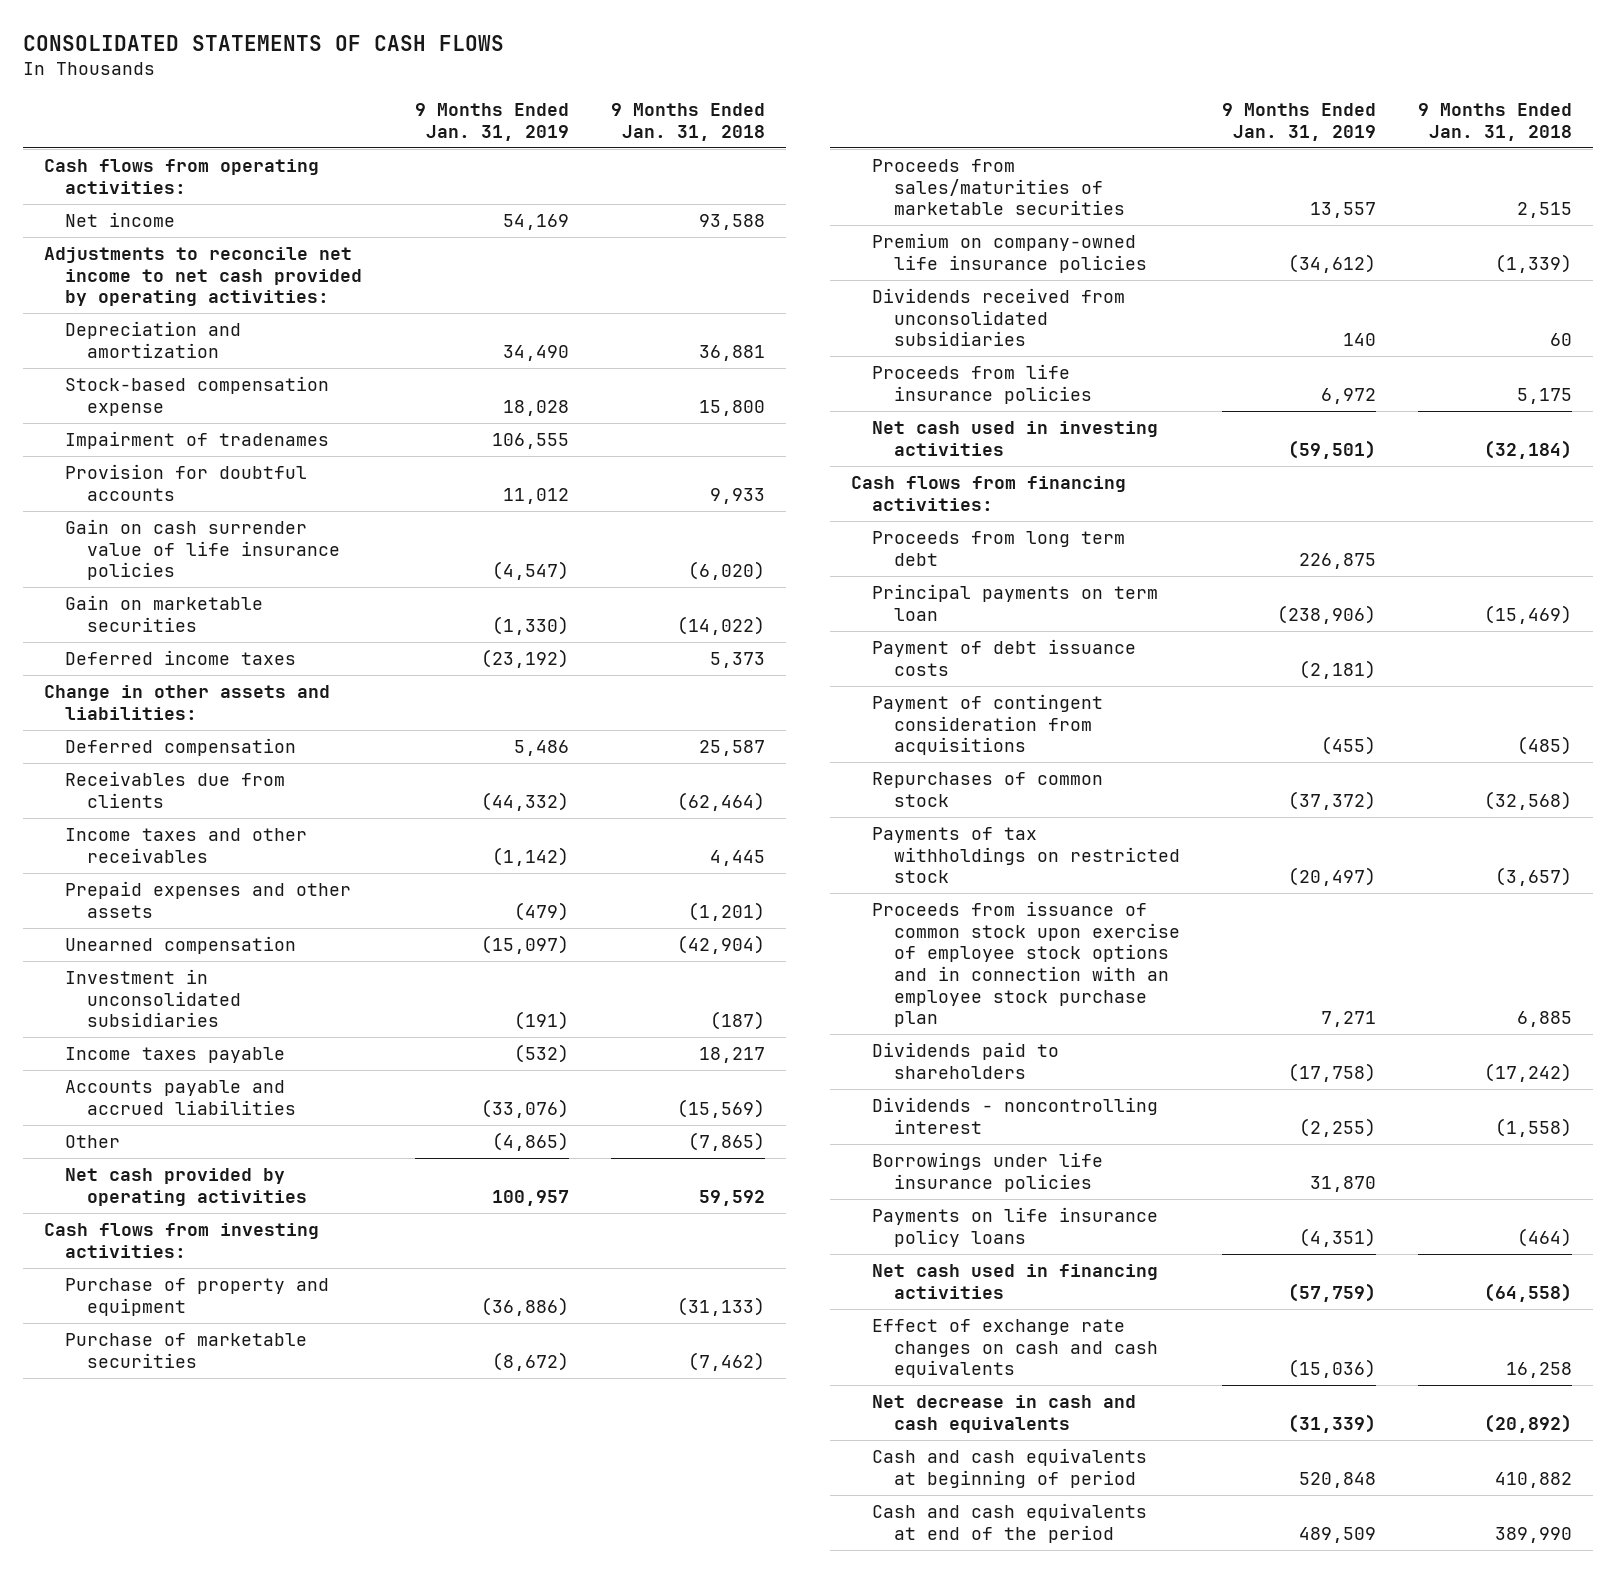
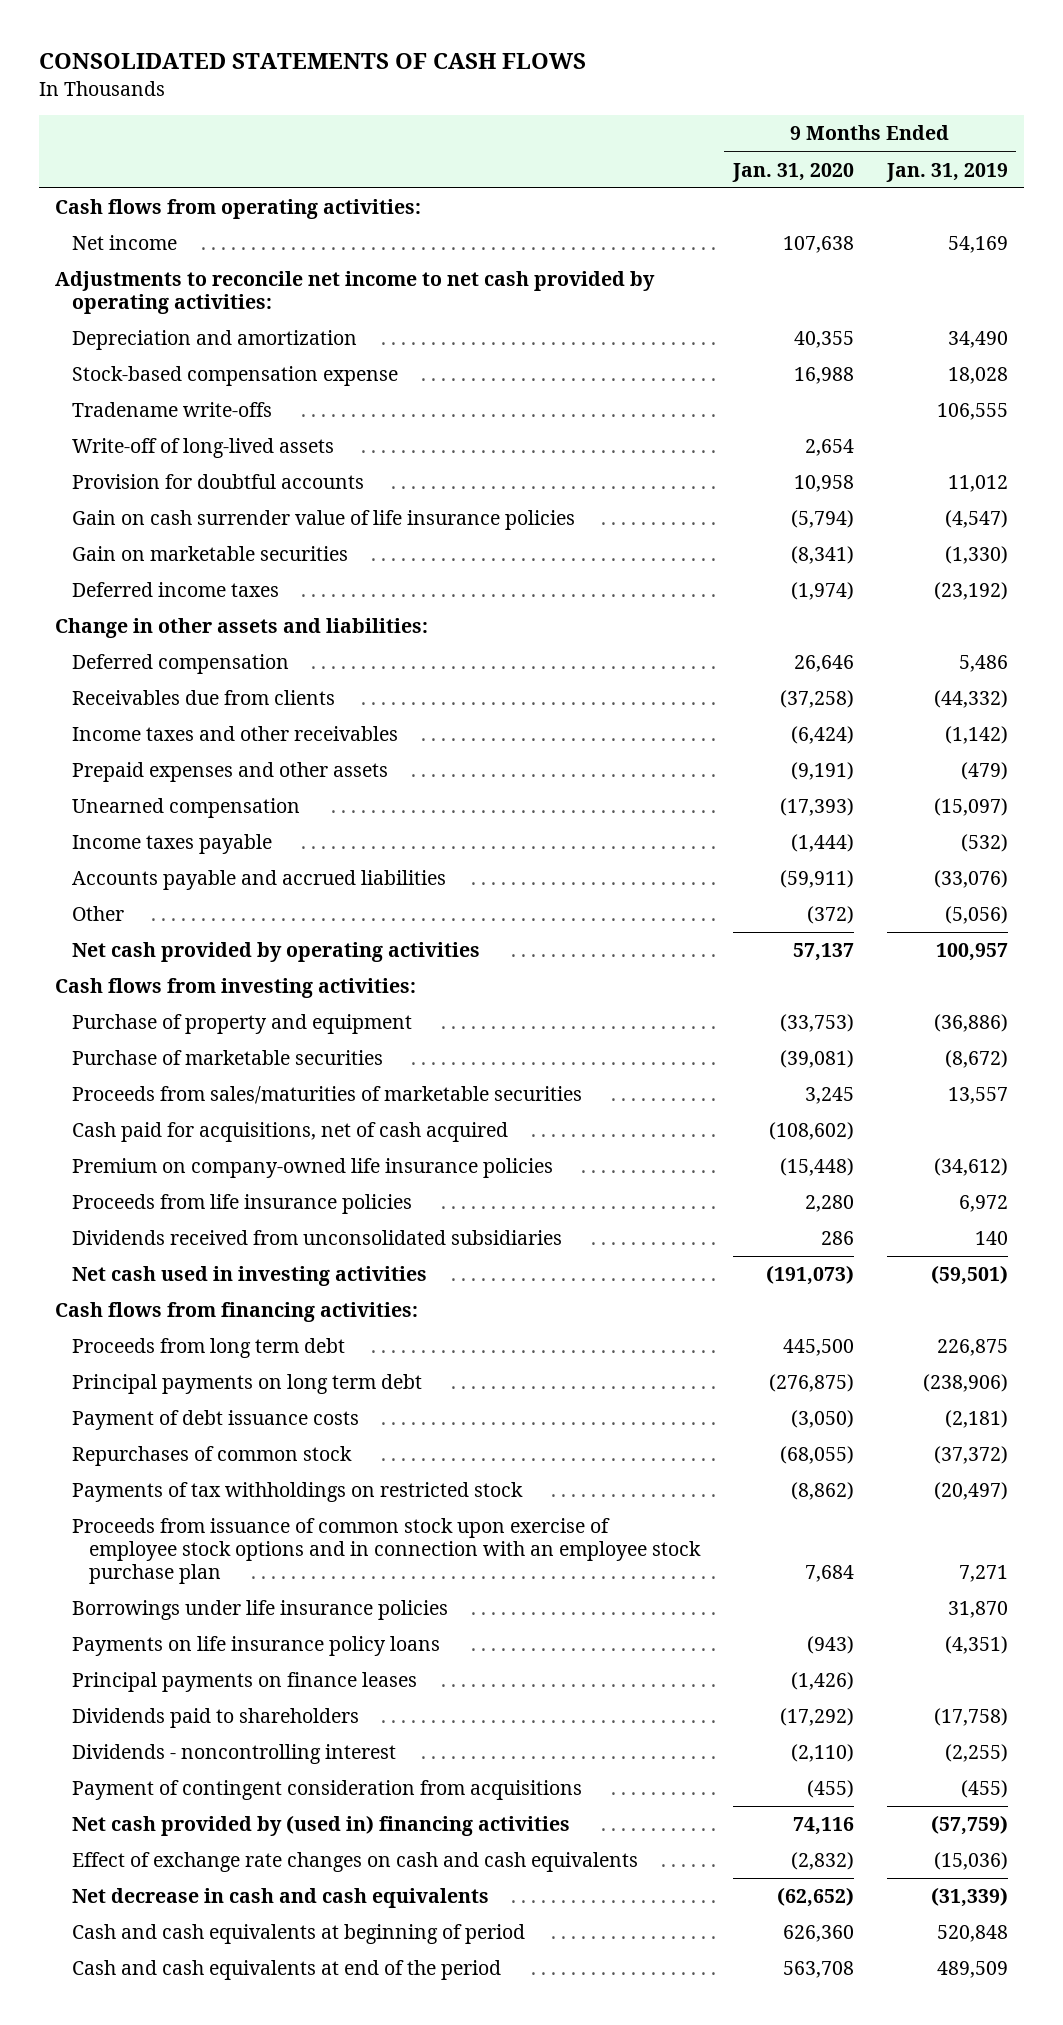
- | 9 Months Ended Jan. 31, 2019 | 9 Months Ended Jan. 31, 2018
+ | 9 Months Ended Jan. 31, 2020 | 9 Months Ended Jan. 31, 2019
- Impairment of tradenames | 106,555 |
+ Tradename write-offs | | 106,555
+ Write-off of long-lived assets | 2,654 |
- Investment in unconsolidated subsidiaries | (191) | (187)
- Other | (4,865) | (7,865)
+ Other | (372) | (5,056)
+ Cash paid for acquisitions, net of cash acquired | (108,602) |
moved down: Dividends received from unconsolidated subsidiaries | 286 | 140
- Principal payments on term loan | (238,906) | (15,469)
+ Principal payments on long term debt | (276,875) | (238,906)
- Net cash used in financing activities | (57,759) | (64,558)
+ Principal payments on finance leases | (1,426) |
moved down: Dividends paid to shareholders | (17,292) | (17,758)
moved down: Dividends - noncontrolling interest | (2,110) | (2,255)
moved down: Payment of contingent consideration from acquisitions | (455) | (455)
+ Net cash provided by (used in) financing activities | 74,116 | (57,759)

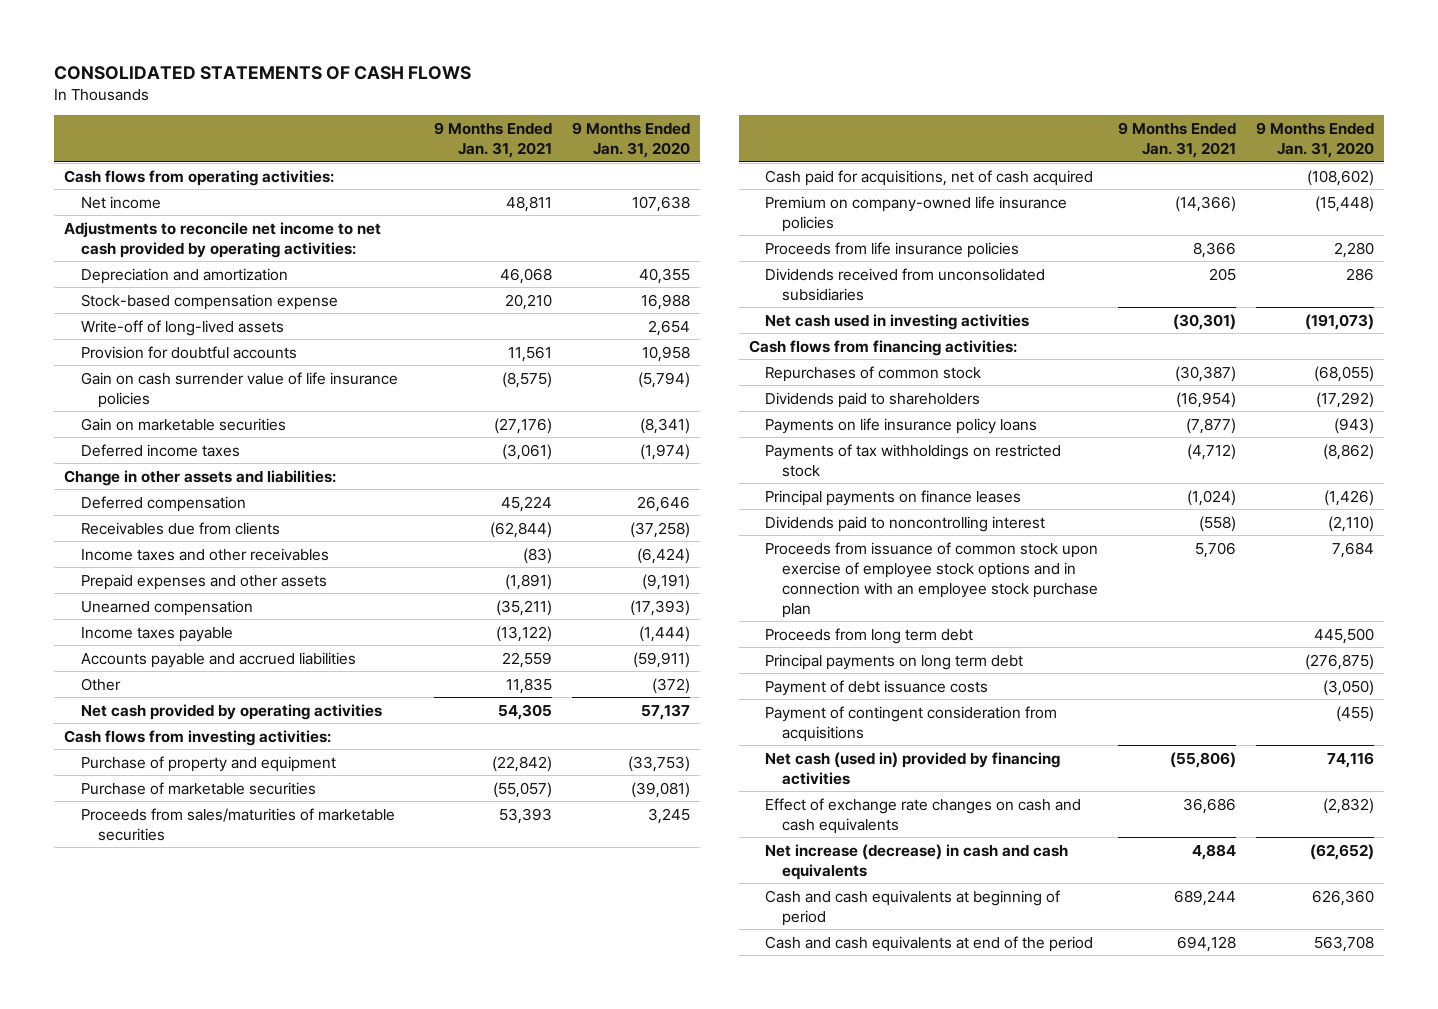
- | 9 Months Ended Jan. 31, 2020 | 9 Months Ended Jan. 31, 2019
+ | 9 Months Ended Jan. 31, 2021 | 9 Months Ended Jan. 31, 2020
- Tradename write-offs | | 106,555
- Borrowings under life insurance policies | | 31,870
moved up: Dividends paid to shareholders | (16,954) | (17,292)
moved down: Payments of tax withholdings on restricted stock | (4,712) | (8,862)
- Dividends - noncontrolling interest | (2,110) | (2,255)
+ Dividends paid to noncontrolling interest | (558) | (2,110)
moved down: Proceeds from issuance of common stock upon exercise of employee stock options and in connection with an employee stock purchase plan | 5,706 | 7,684
moved down: Proceeds from long term debt | | 445,500
moved down: Principal payments on long term debt | | (276,875)
moved down: Payment of debt issuance costs | | (3,050)
- Net cash provided by (used in) financing activities | 74,116 | (57,759)
+ Net cash (used in) provided by financing activities | (55,806) | 74,116
- Net decrease in cash and cash equivalents | (62,652) | (31,339)
+ Net increase (decrease) in cash and cash equivalents | 4,884 | (62,652)

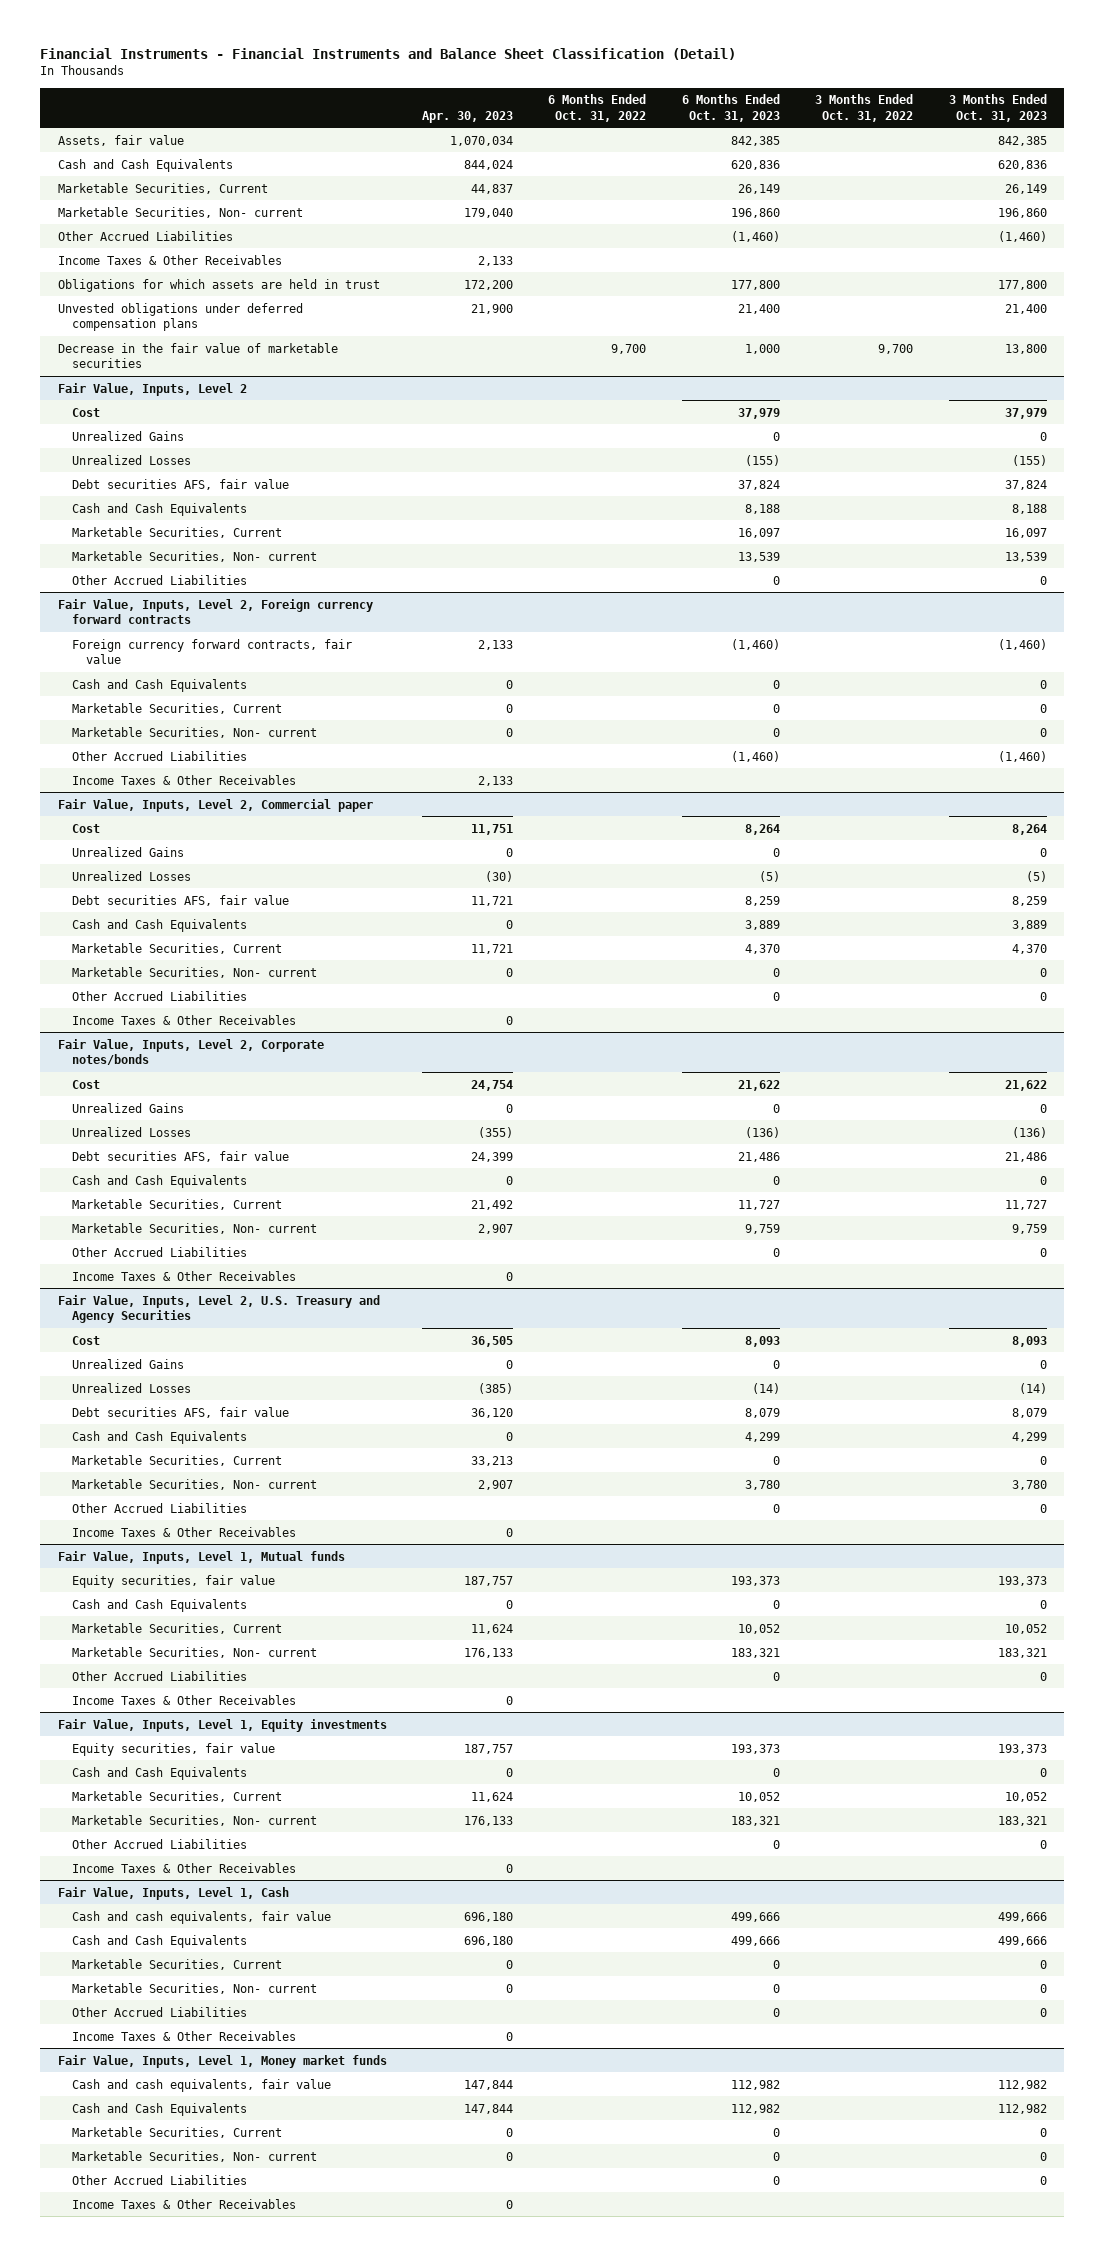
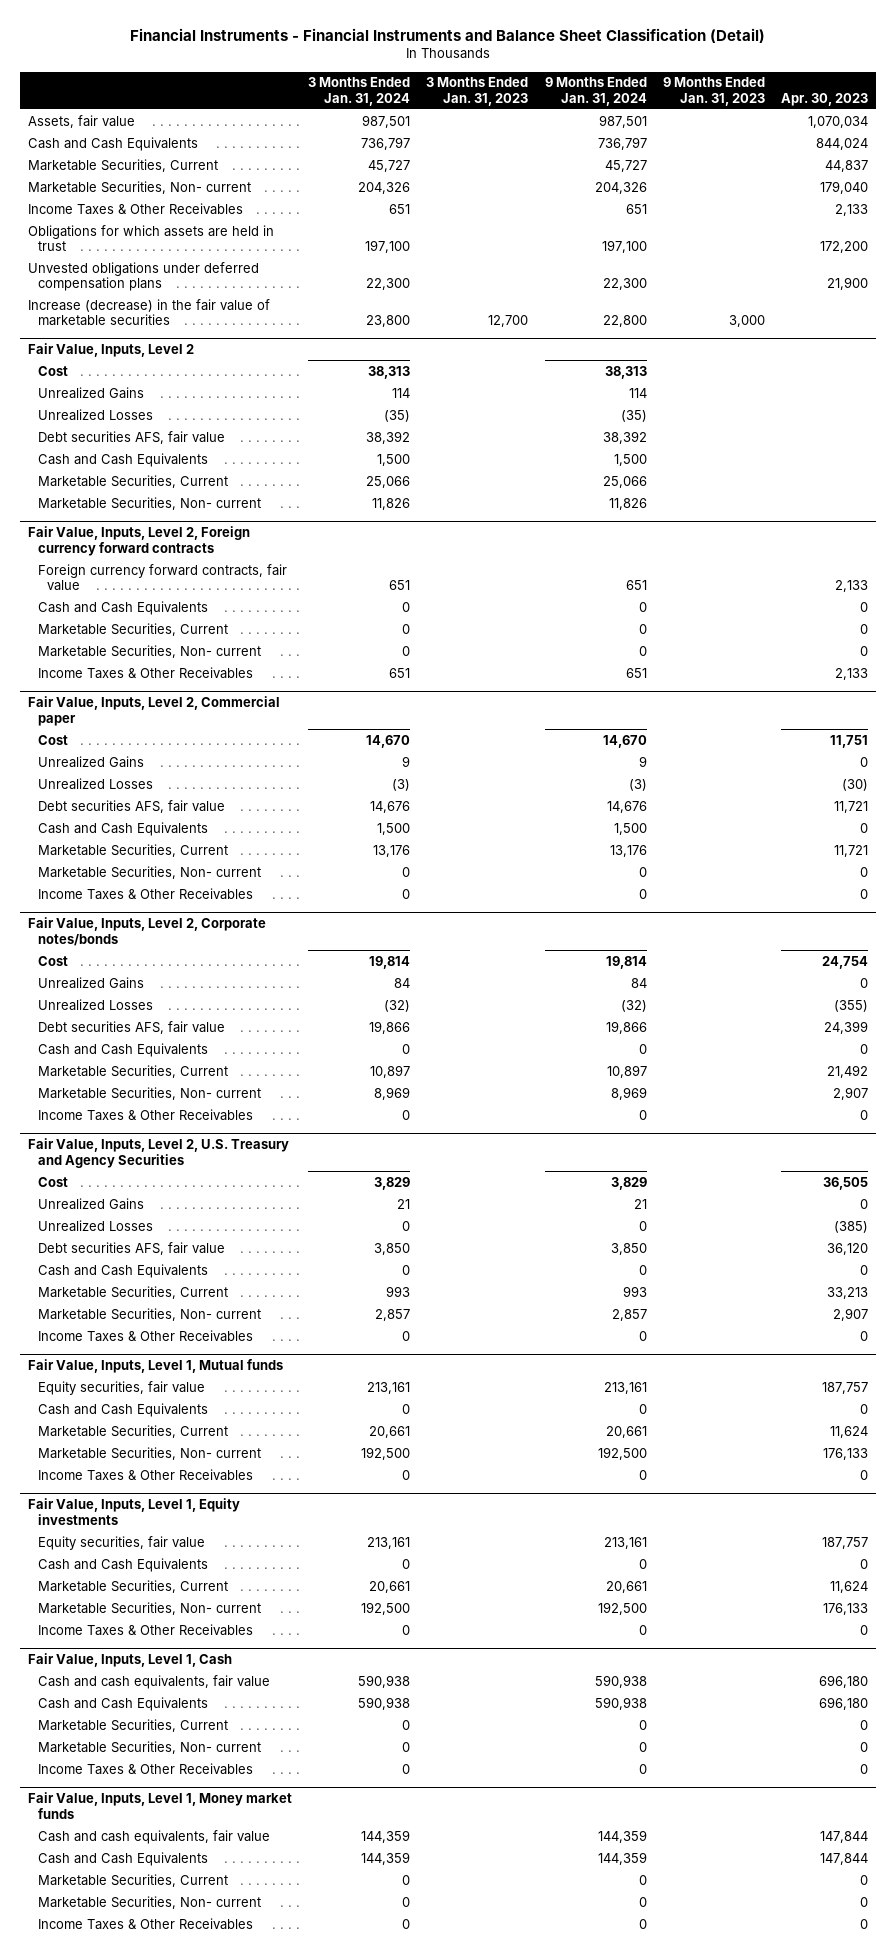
- | Apr. 30, 2023 | 6 Months Ended Oct. 31, 2022 | 6 Months Ended Oct. 31, 2023 | 3 Months Ended Oct. 31, 2022 | 3 Months Ended Oct. 31, 2023
+ | 3 Months Ended Jan. 31, 2024 | 3 Months Ended Jan. 31, 2023 | 9 Months Ended Jan. 31, 2024 | 9 Months Ended Jan. 31, 2023 | Apr. 30, 2023
- Other Accrued Liabilities | | | (1,460) | | (1,460)
- Decrease in the fair value of marketable securities | | 9,700 | 1,000 | 9,700 | 13,800
+ Increase (decrease) in the fair value of marketable securities | 23,800 | 12,700 | 22,800 | 3,000 |
@ Fair Value, Inputs, Level 2
- Other Accrued Liabilities | | | 0 | | 0
@ Fair Value, Inputs, Level 2, Foreign currency forward contracts
- Other Accrued Liabilities | | | (1,460) | | (1,460)
@ Fair Value, Inputs, Level 2, Commercial paper
- Other Accrued Liabilities | | | 0 | | 0
@ Fair Value, Inputs, Level 2, Corporate notes/bonds
- Other Accrued Liabilities | | | 0 | | 0
@ Fair Value, Inputs, Level 2, U.S. Treasury and Agency Securities
- Other Accrued Liabilities | | | 0 | | 0
@ Fair Value, Inputs, Level 1, Mutual funds
- Other Accrued Liabilities | | | 0 | | 0
@ Fair Value, Inputs, Level 1, Equity investments
- Other Accrued Liabilities | | | 0 | | 0
@ Fair Value, Inputs, Level 1, Cash
- Other Accrued Liabilities | | | 0 | | 0
@ Fair Value, Inputs, Level 1, Money market funds
- Other Accrued Liabilities | | | 0 | | 0

